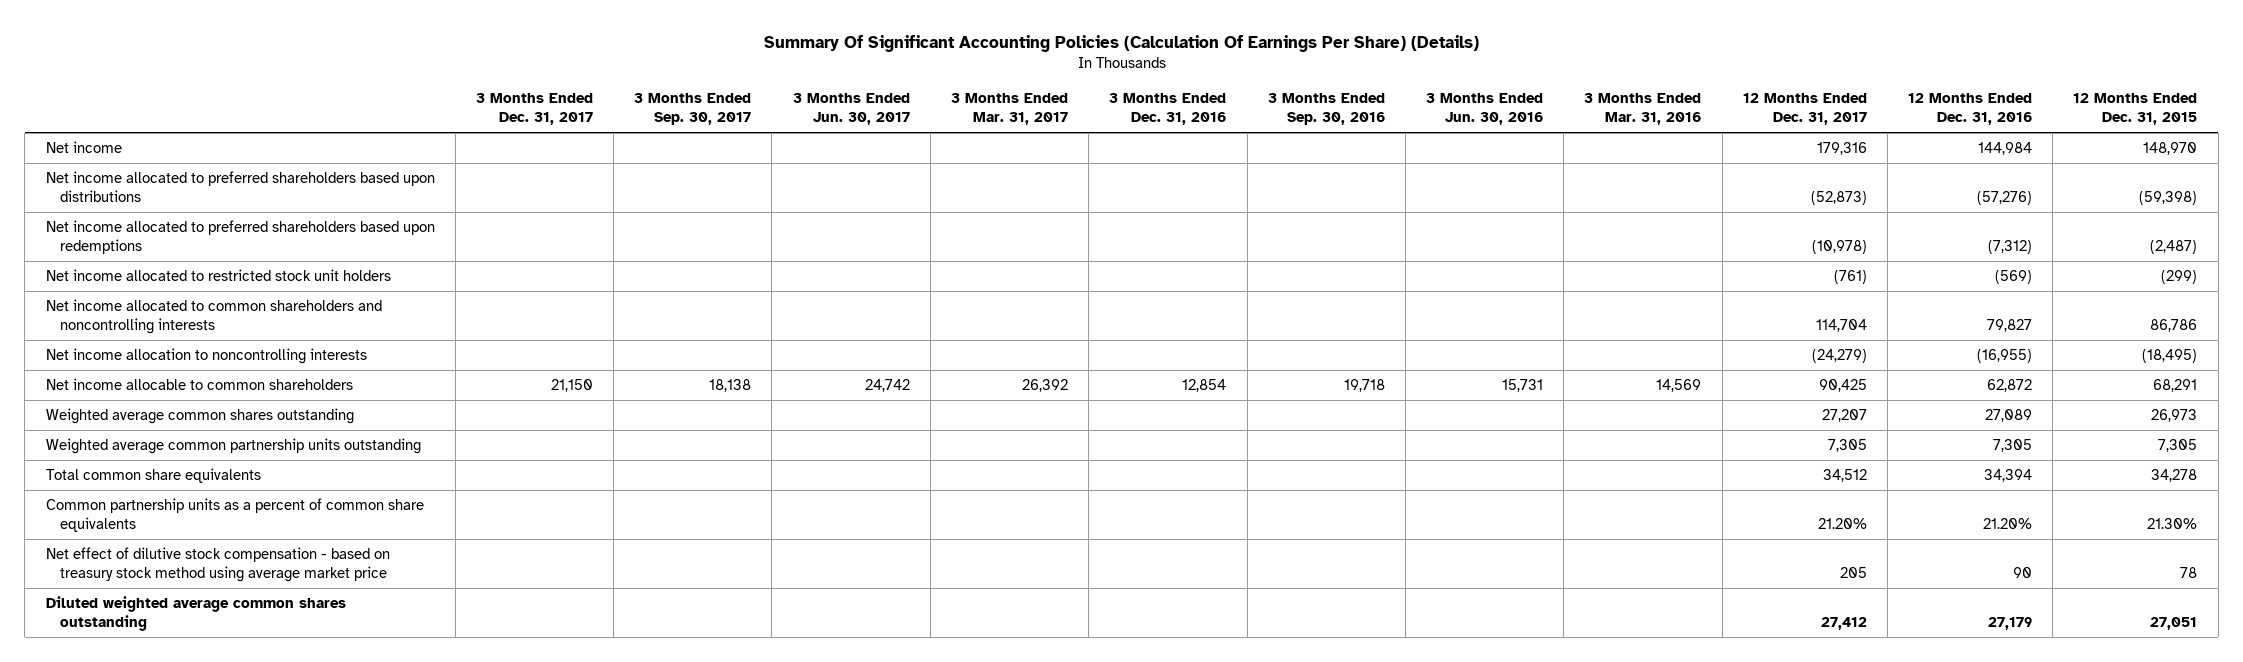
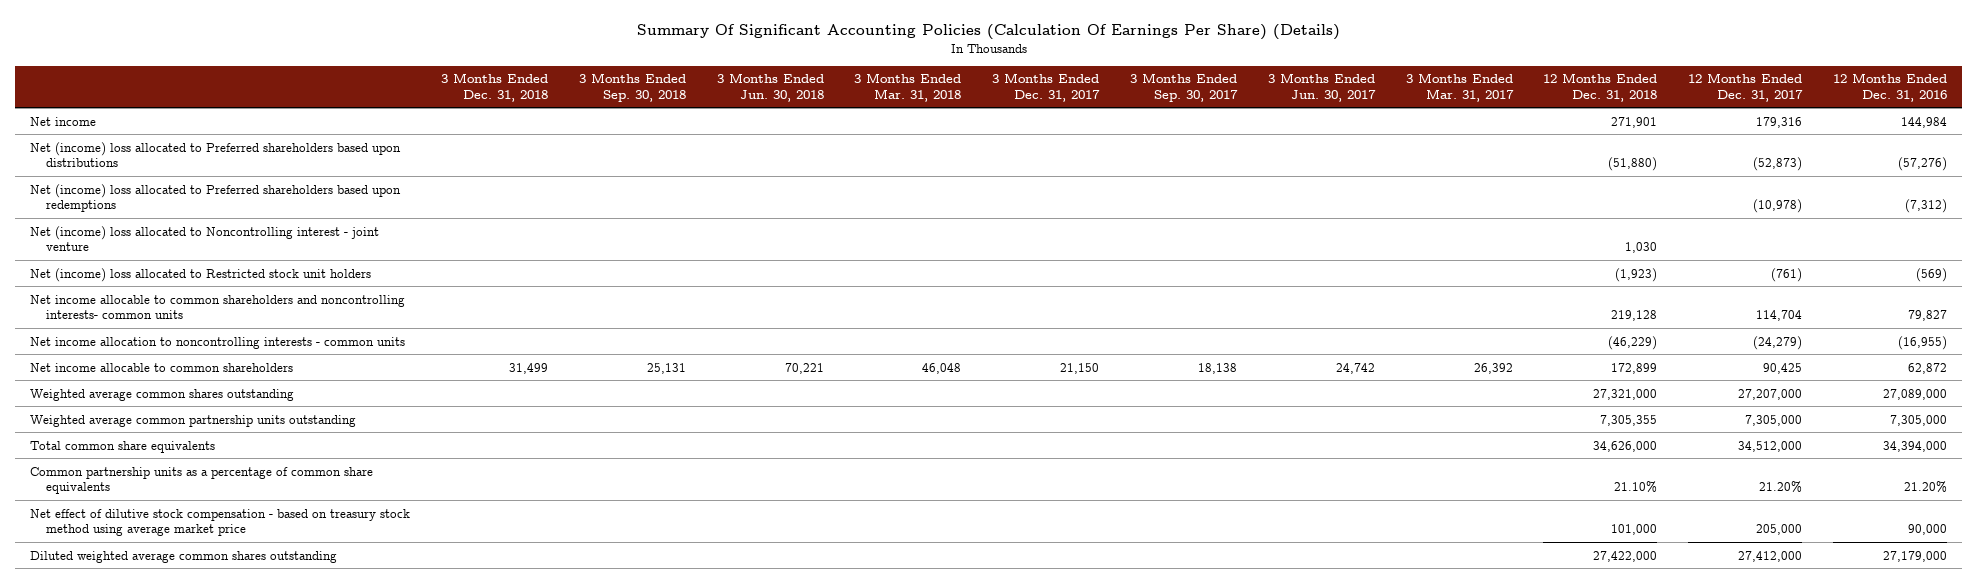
- | 3 Months Ended Dec. 31, 2017 | 3 Months Ended Sep. 30, 2017 | 3 Months Ended Jun. 30, 2017 | 3 Months Ended Mar. 31, 2017 | 3 Months Ended Dec. 31, 2016 | 3 Months Ended Sep. 30, 2016 | 3 Months Ended Jun. 30, 2016 | 3 Months Ended Mar. 31, 2016 | 12 Months Ended Dec. 31, 2017 | 12 Months Ended Dec. 31, 2016 | 12 Months Ended Dec. 31, 2015
+ | 3 Months Ended Dec. 31, 2018 | 3 Months Ended Sep. 30, 2018 | 3 Months Ended Jun. 30, 2018 | 3 Months Ended Mar. 31, 2018 | 3 Months Ended Dec. 31, 2017 | 3 Months Ended Sep. 30, 2017 | 3 Months Ended Jun. 30, 2017 | 3 Months Ended Mar. 31, 2017 | 12 Months Ended Dec. 31, 2018 | 12 Months Ended Dec. 31, 2017 | 12 Months Ended Dec. 31, 2016
- Net income allocated to preferred shareholders based upon distributions | | | | | | | | | (52,873) | (57,276) | (59,398)
- Net income allocated to preferred shareholders based upon redemptions | | | | | | | | | (10,978) | (7,312) | (2,487)
- Net income allocated to restricted stock unit holders | | | | | | | | | (761) | (569) | (299)
- Net income allocated to common shareholders and noncontrolling interests | | | | | | | | | 114,704 | 79,827 | 86,786
- Net income allocation to noncontrolling interests | | | | | | | | | (24,279) | (16,955) | (18,495)
+ Net (income) loss allocated to Preferred shareholders based upon distributions | | | | | | | | | (51,880) | (52,873) | (57,276)
+ Net (income) loss allocated to Preferred shareholders based upon redemptions | | | | | | | | | | (10,978) | (7,312)
+ Net (income) loss allocated to Noncontrolling interest - joint venture | | | | | | | | | 1,030 | |
+ Net (income) loss allocated to Restricted stock unit holders | | | | | | | | | (1,923) | (761) | (569)
+ Net income allocable to common shareholders and noncontrolling interests- common units | | | | | | | | | 219,128 | 114,704 | 79,827
+ Net income allocation to noncontrolling interests - common units | | | | | | | | | (46,229) | (24,279) | (16,955)
- Weighted average common shares outstanding | | | | | | | | | 27,207 | 27,089 | 26,973
- Weighted average common partnership units outstanding | | | | | | | | | 7,305 | 7,305 | 7,305
- Total common share equivalents | | | | | | | | | 34,512 | 34,394 | 34,278
- Common partnership units as a percent of common share equivalents | | | | | | | | | 21.20% | 21.20% | 21.30%
- Net effect of dilutive stock compensation - based on treasury stock method using average market price | | | | | | | | | 205 | 90 | 78
- Diluted weighted average common shares outstanding | | | | | | | | | 27,412 | 27,179 | 27,051
+ Weighted average common shares outstanding | | | | | | | | | 27,321,000 | 27,207,000 | 27,089,000
+ Weighted average common partnership units outstanding | | | | | | | | | 7,305,355 | 7,305,000 | 7,305,000
+ Total common share equivalents | | | | | | | | | 34,626,000 | 34,512,000 | 34,394,000
+ Common partnership units as a percentage of common share equivalents | | | | | | | | | 21.10% | 21.20% | 21.20%
+ Net effect of dilutive stock compensation - based on treasury stock method using average market price | | | | | | | | | 101,000 | 205,000 | 90,000
+ Diluted weighted average common shares outstanding | | | | | | | | | 27,422,000 | 27,412,000 | 27,179,000

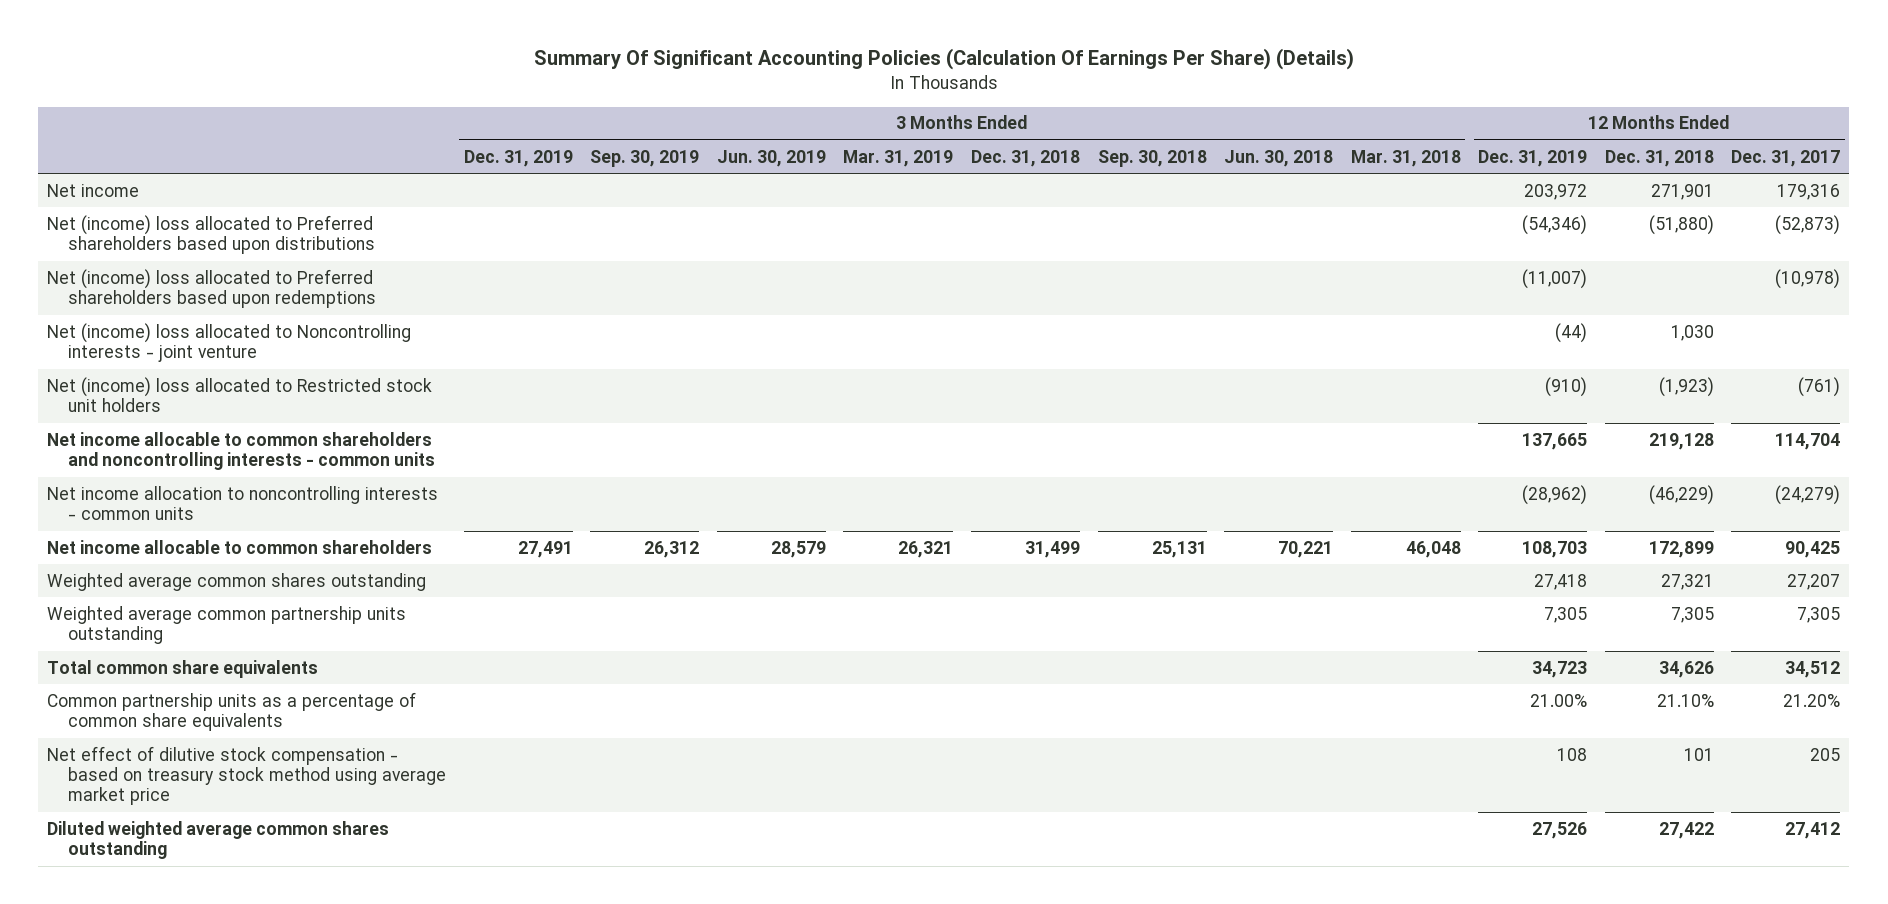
- | 3 Months Ended Dec. 31, 2018 | 3 Months Ended Sep. 30, 2018 | 3 Months Ended Jun. 30, 2018 | 3 Months Ended Mar. 31, 2018 | 3 Months Ended Dec. 31, 2017 | 3 Months Ended Sep. 30, 2017 | 3 Months Ended Jun. 30, 2017 | 3 Months Ended Mar. 31, 2017 | 12 Months Ended Dec. 31, 2018 | 12 Months Ended Dec. 31, 2017 | 12 Months Ended Dec. 31, 2016
+ | 3 Months Ended Dec. 31, 2019 | 3 Months Ended Sep. 30, 2019 | 3 Months Ended Jun. 30, 2019 | 3 Months Ended Mar. 31, 2019 | 3 Months Ended Dec. 31, 2018 | 3 Months Ended Sep. 30, 2018 | 3 Months Ended Jun. 30, 2018 | 3 Months Ended Mar. 31, 2018 | 12 Months Ended Dec. 31, 2019 | 12 Months Ended Dec. 31, 2018 | 12 Months Ended Dec. 31, 2017
- Net (income) loss allocated to Noncontrolling interest - joint venture | | | | | | | | | 1,030 | |
+ Net (income) loss allocated to Noncontrolling interests - joint venture | | | | | | | | | (44) | 1,030 |
- Net income allocable to common shareholders and noncontrolling interests- common units | | | | | | | | | 219,128 | 114,704 | 79,827
+ Net income allocable to common shareholders and noncontrolling interests - common units | | | | | | | | | 137,665 | 219,128 | 114,704
- Weighted average common shares outstanding | | | | | | | | | 27,321,000 | 27,207,000 | 27,089,000
- Weighted average common partnership units outstanding | | | | | | | | | 7,305,355 | 7,305,000 | 7,305,000
- Total common share equivalents | | | | | | | | | 34,626,000 | 34,512,000 | 34,394,000
+ Weighted average common shares outstanding | | | | | | | | | 27,418 | 27,321 | 27,207
+ Weighted average common partnership units outstanding | | | | | | | | | 7,305 | 7,305 | 7,305
+ Total common share equivalents | | | | | | | | | 34,723 | 34,626 | 34,512
- Net effect of dilutive stock compensation - based on treasury stock method using average market price | | | | | | | | | 101,000 | 205,000 | 90,000
- Diluted weighted average common shares outstanding | | | | | | | | | 27,422,000 | 27,412,000 | 27,179,000
+ Net effect of dilutive stock compensation - based on treasury stock method using average market price | | | | | | | | | 108 | 101 | 205
+ Diluted weighted average common shares outstanding | | | | | | | | | 27,526 | 27,422 | 27,412

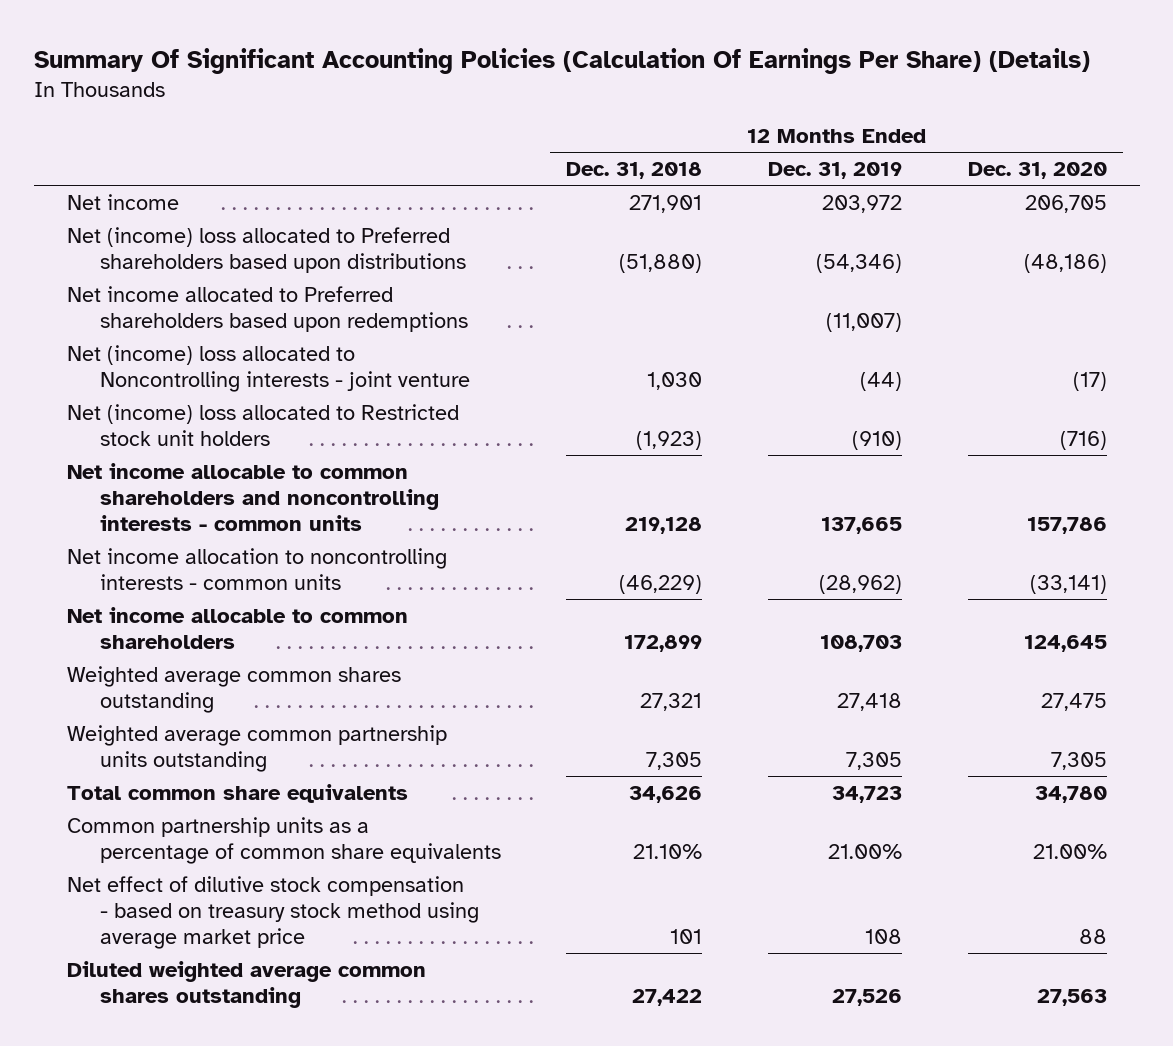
- | 3 Months Ended Dec. 31, 2019 | 3 Months Ended Sep. 30, 2019 | 3 Months Ended Jun. 30, 2019 | 3 Months Ended Mar. 31, 2019 | 3 Months Ended Dec. 31, 2018 | 3 Months Ended Sep. 30, 2018 | 3 Months Ended Jun. 30, 2018 | 3 Months Ended Mar. 31, 2018 | 12 Months Ended Dec. 31, 2019 | 12 Months Ended Dec. 31, 2018 | 12 Months Ended Dec. 31, 2017
+ | 12 Months Ended Dec. 31, 2018 | 12 Months Ended Dec. 31, 2019 | 12 Months Ended Dec. 31, 2020
- Net (income) loss allocated to Preferred shareholders based upon redemptions | | | | | | | | | (11,007) | | (10,978)
+ Net income allocated to Preferred shareholders based upon redemptions | | (11,007) |

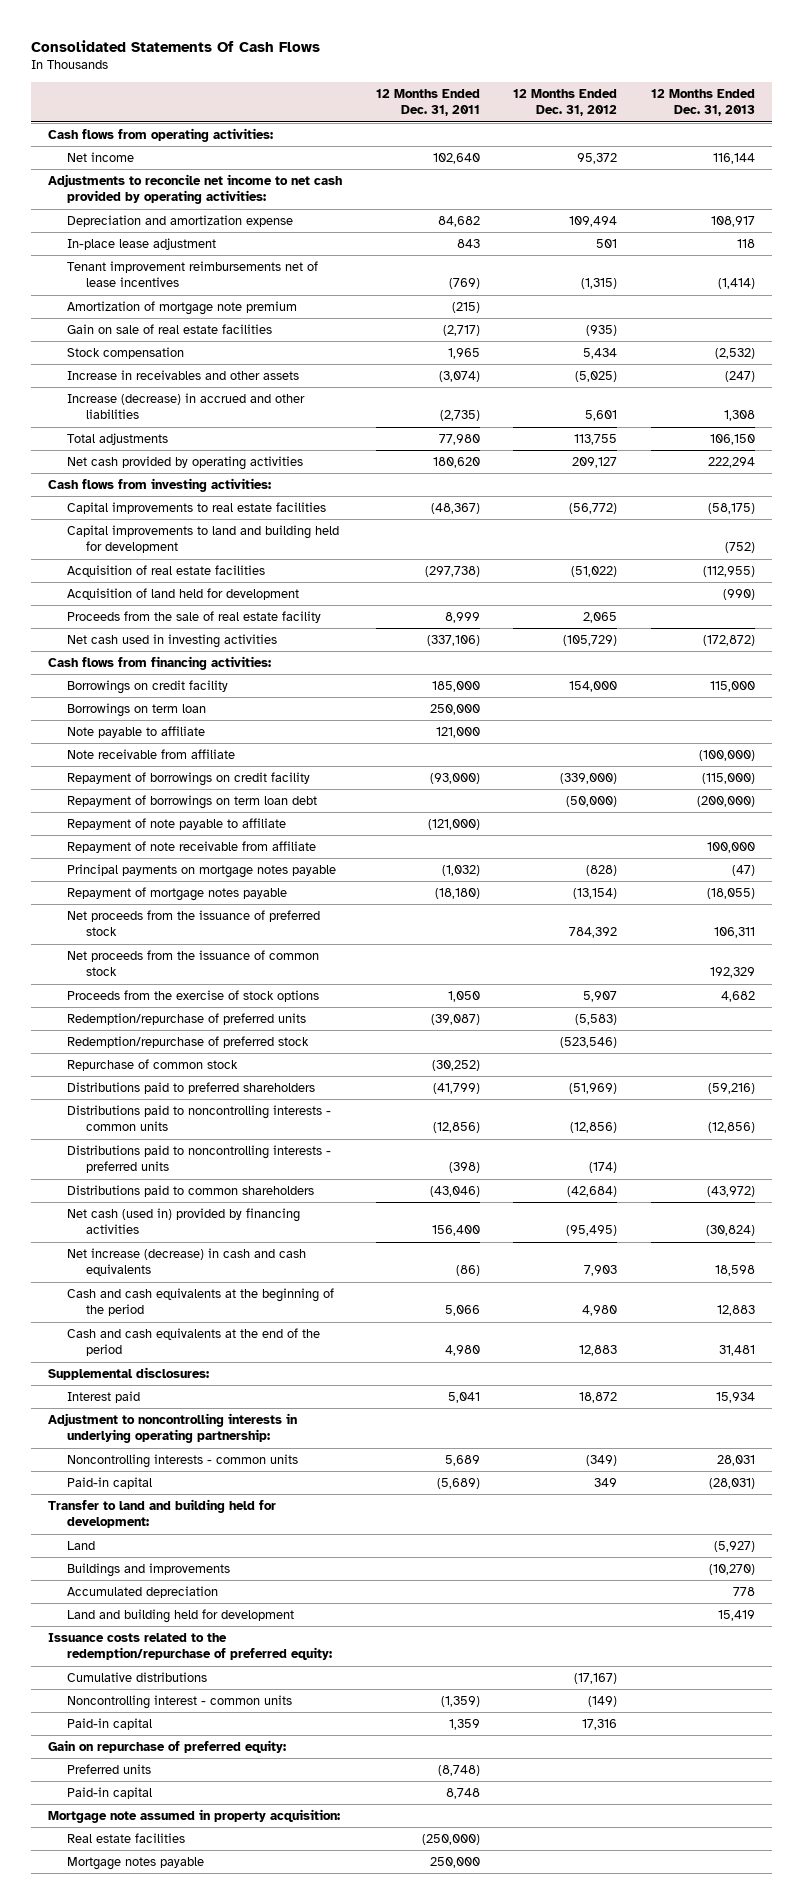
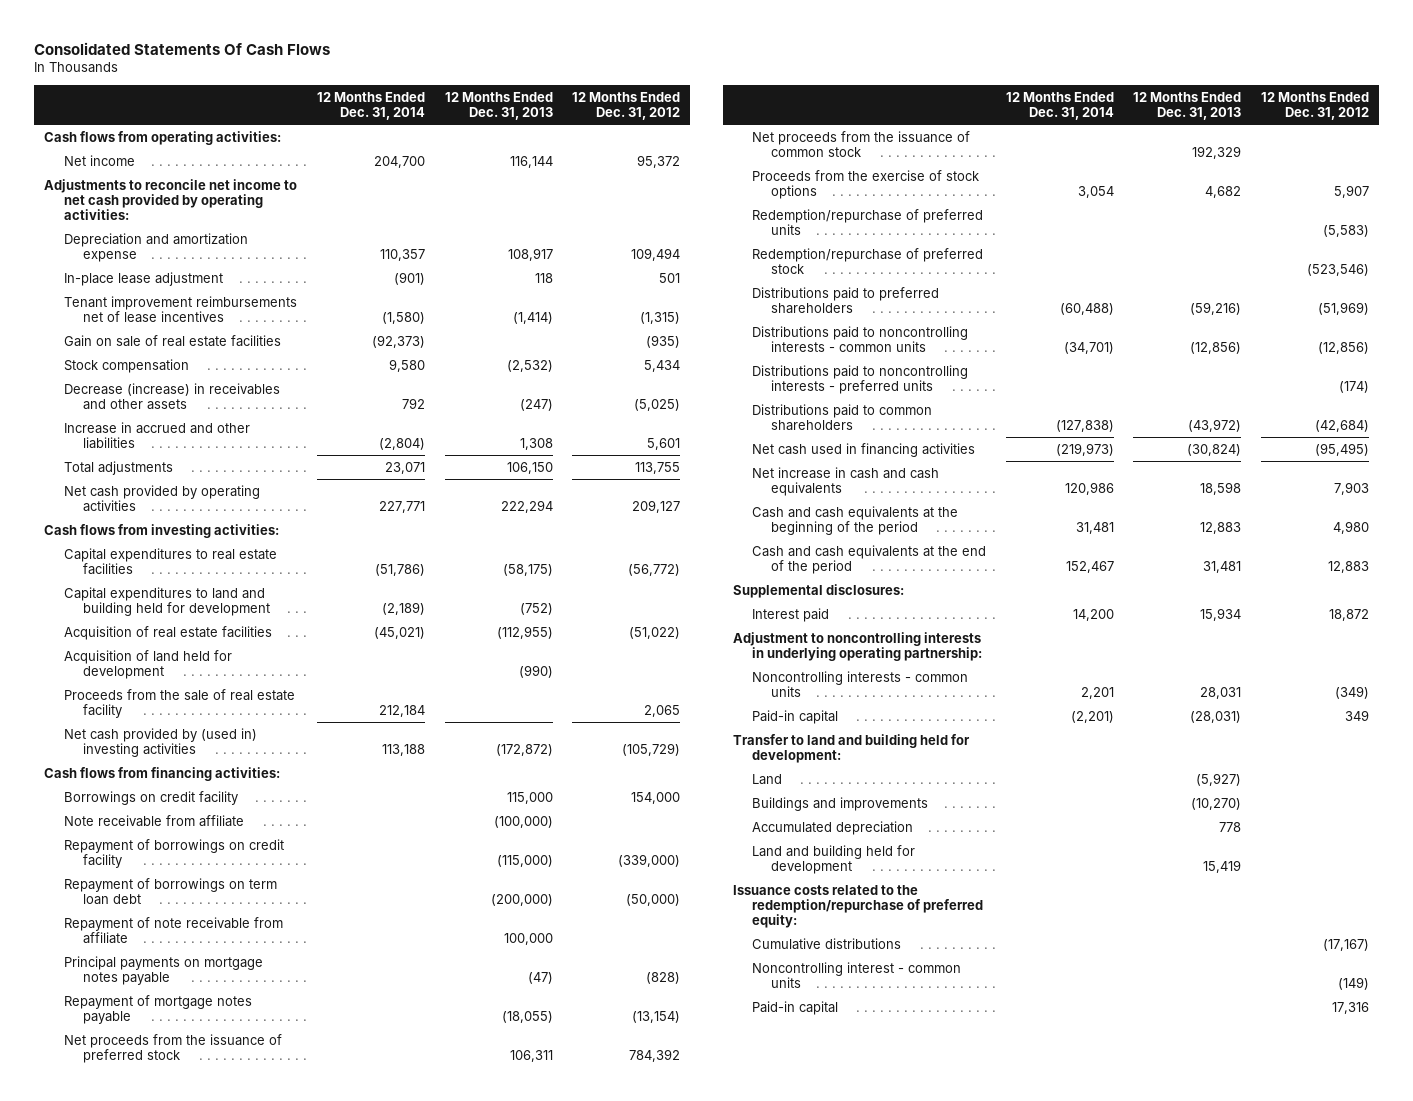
- | 12 Months Ended Dec. 31, 2011 | 12 Months Ended Dec. 31, 2012 | 12 Months Ended Dec. 31, 2013
+ | 12 Months Ended Dec. 31, 2014 | 12 Months Ended Dec. 31, 2013 | 12 Months Ended Dec. 31, 2012
- Amortization of mortgage note premium | (215) | |
- Increase in receivables and other assets | (3,074) | (5,025) | (247)
- Increase (decrease) in accrued and other liabilities | (2,735) | 5,601 | 1,308
+ Decrease (increase) in receivables and other assets | 792 | (247) | (5,025)
+ Increase in accrued and other liabilities | (2,804) | 1,308 | 5,601
- Capital improvements to real estate facilities | (48,367) | (56,772) | (58,175)
- Capital improvements to land and building held for development | | | (752)
+ Capital expenditures to real estate facilities | (51,786) | (58,175) | (56,772)
+ Capital expenditures to land and building held for development | (2,189) | (752) |
- Net cash used in investing activities | (337,106) | (105,729) | (172,872)
+ Net cash provided by (used in) investing activities | 113,188 | (172,872) | (105,729)
- Borrowings on term loan | 250,000 | |
- Note payable to affiliate | 121,000 | |
- Repayment of note payable to affiliate | (121,000) | |
- Repurchase of common stock | (30,252) | |
- Net cash (used in) provided by financing activities | 156,400 | (95,495) | (30,824)
- Net increase (decrease) in cash and cash equivalents | (86) | 7,903 | 18,598
+ Net cash used in financing activities | (219,973) | (30,824) | (95,495)
+ Net increase in cash and cash equivalents | 120,986 | 18,598 | 7,903
- Gain on repurchase of preferred equity:
- Preferred units | (8,748) | |
- Paid-in capital | 8,748 | |
- Mortgage note assumed in property acquisition:
- Real estate facilities | (250,000) | |
- Mortgage notes payable | 250,000 | |

